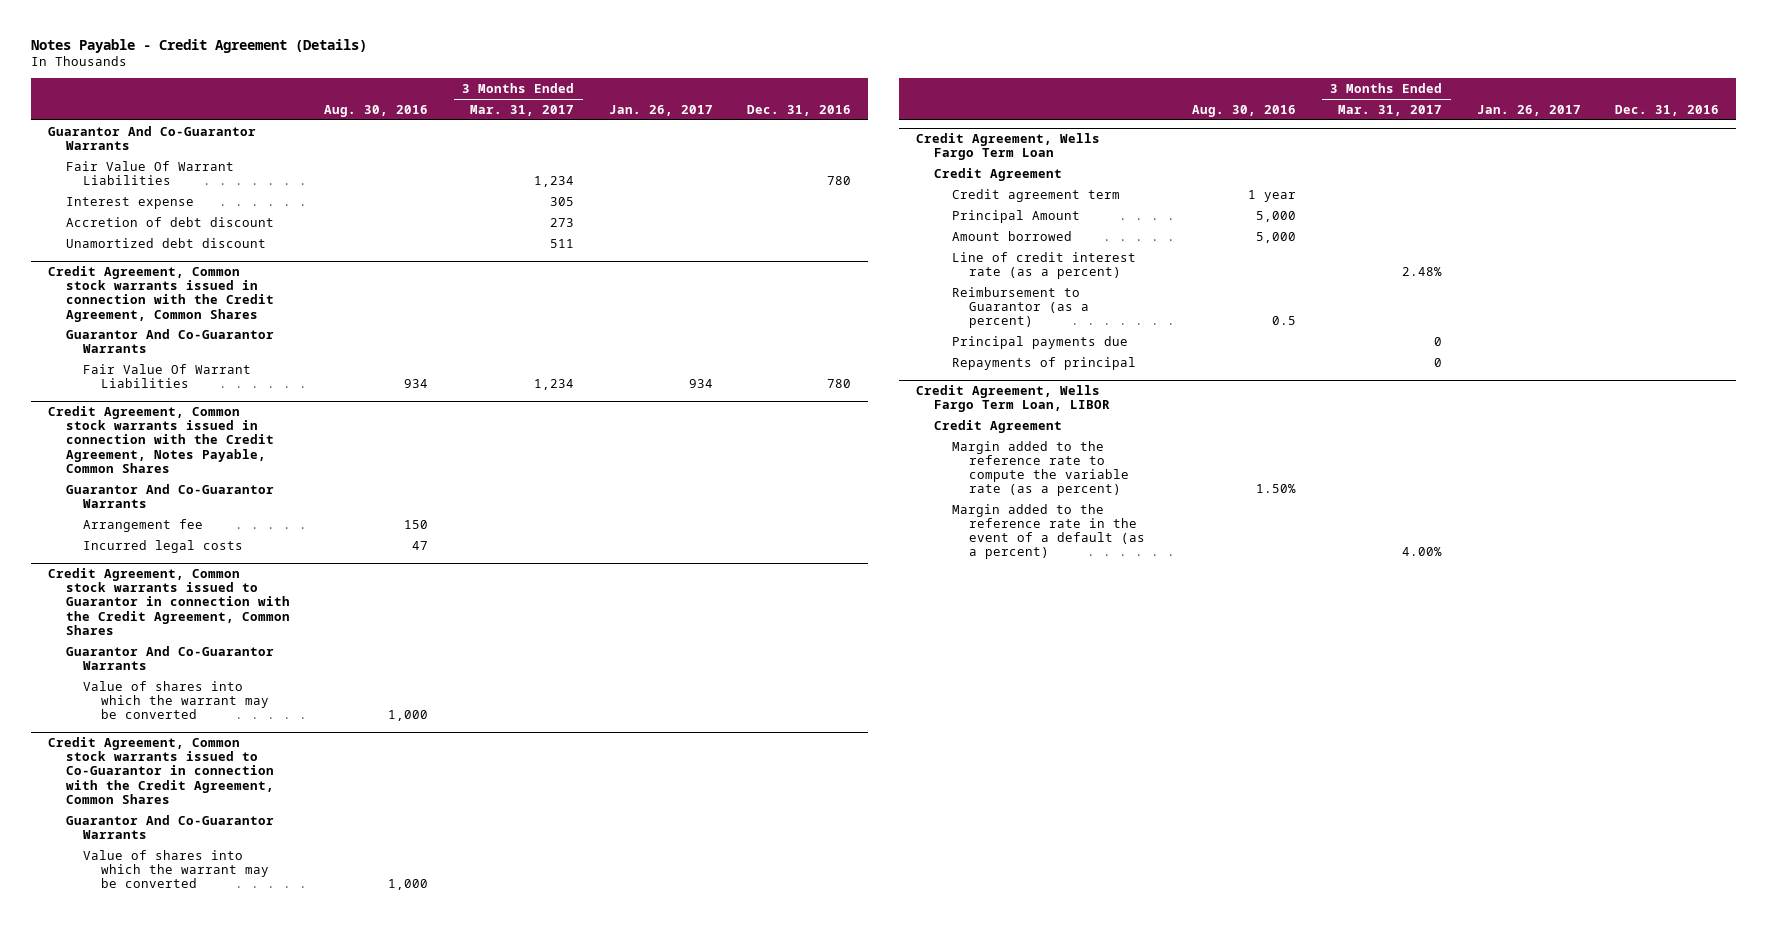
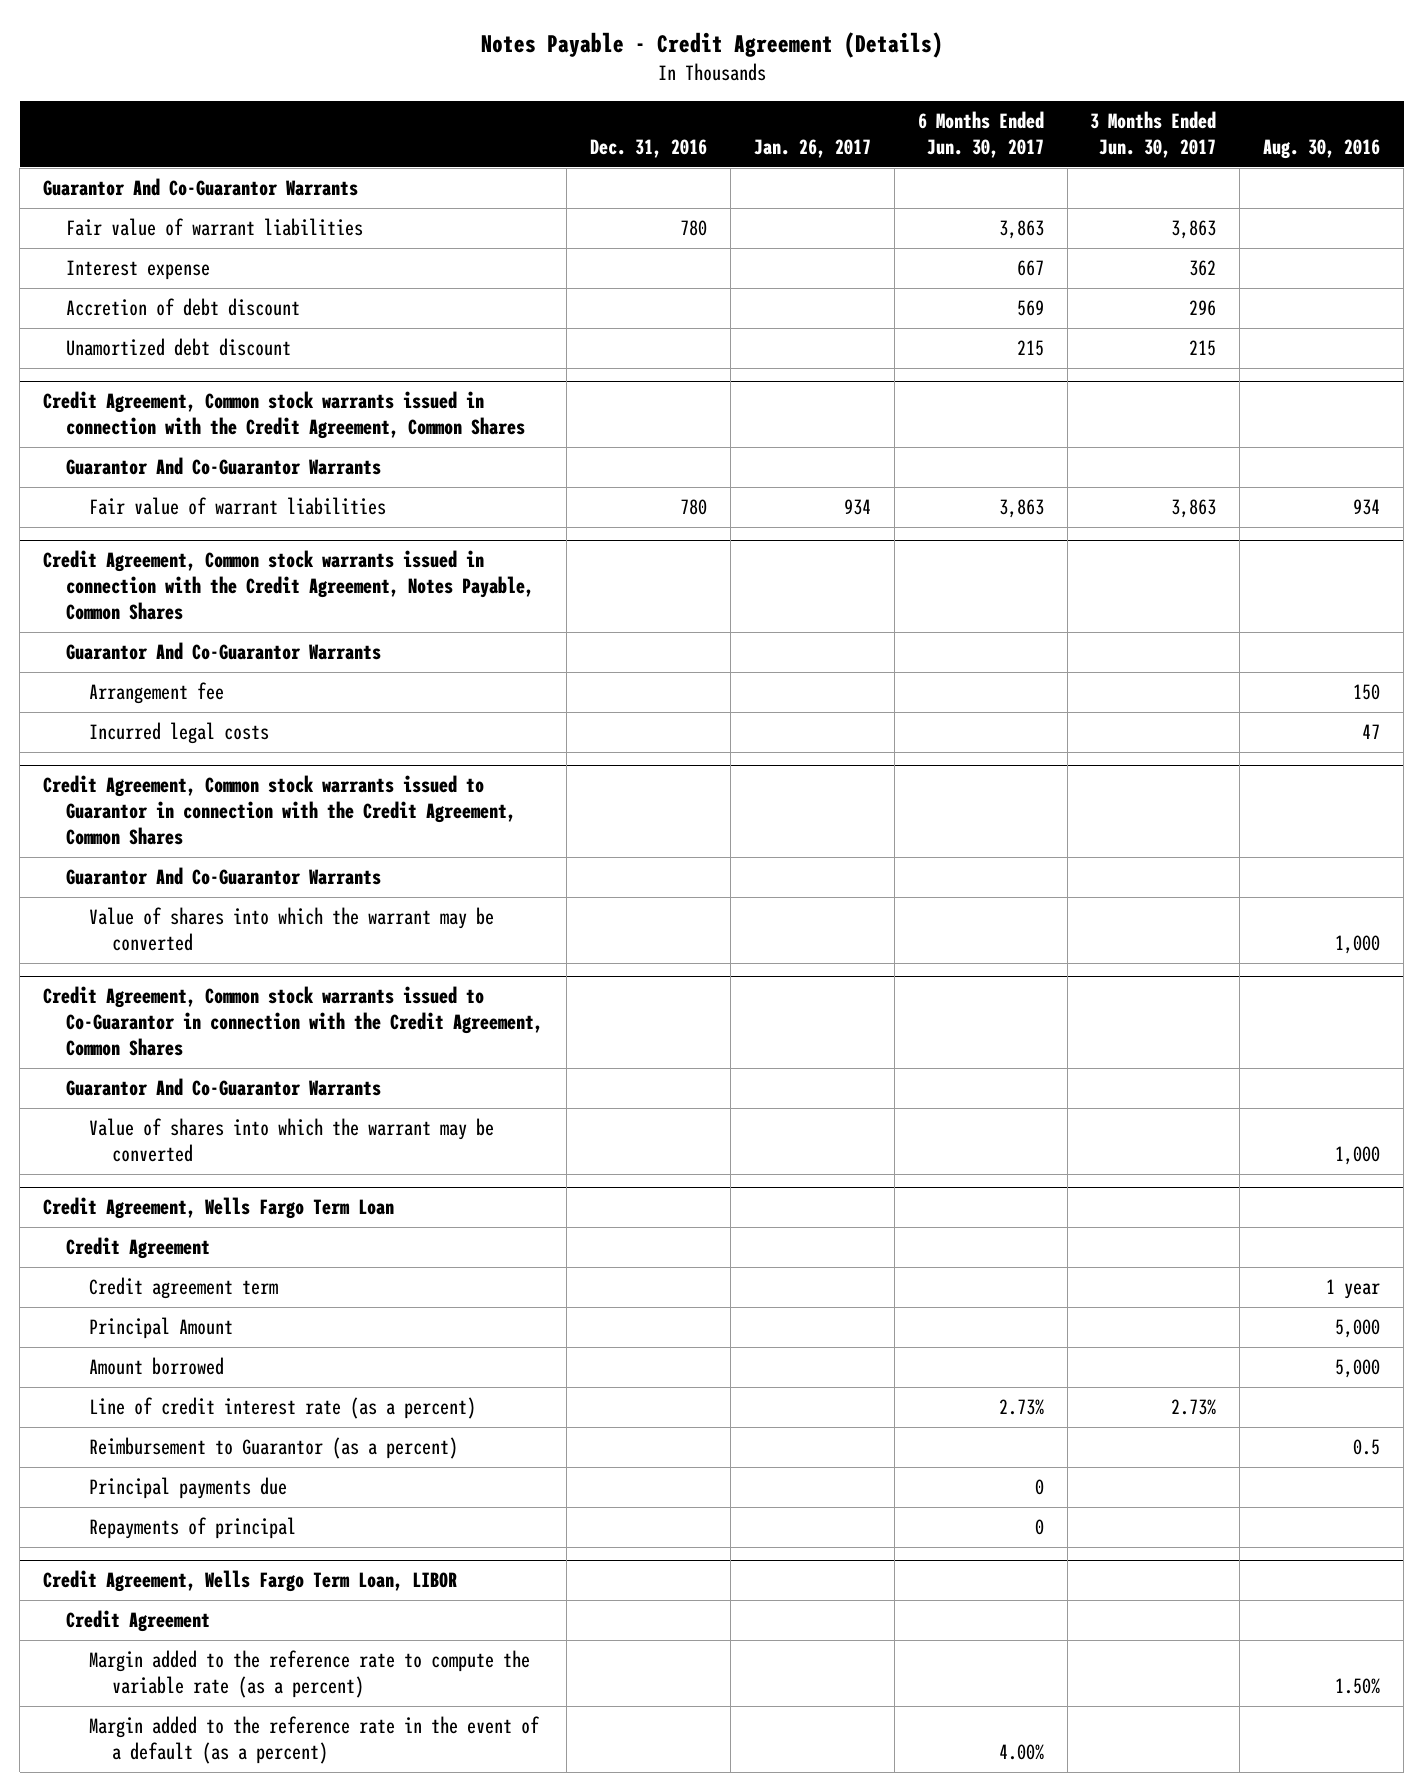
- | Aug. 30, 2016 | 3 Months Ended Mar. 31, 2017 | Jan. 26, 2017 | Dec. 31, 2016
+ | Dec. 31, 2016 | Jan. 26, 2017 | 6 Months Ended Jun. 30, 2017 | 3 Months Ended Jun. 30, 2017 | Aug. 30, 2016
- Fair Value Of Warrant Liabilities | | 1,234 | | 780
+ Fair value of warrant liabilities | 780 | | 3,863 | 3,863 |
@ Credit Agreement, Common stock warrants issued in connection with the Credit Agreement, Common Shares
- Fair Value Of Warrant Liabilities | 934 | 1,234 | 934 | 780
+ Fair value of warrant liabilities | 780 | 934 | 3,863 | 3,863 | 934

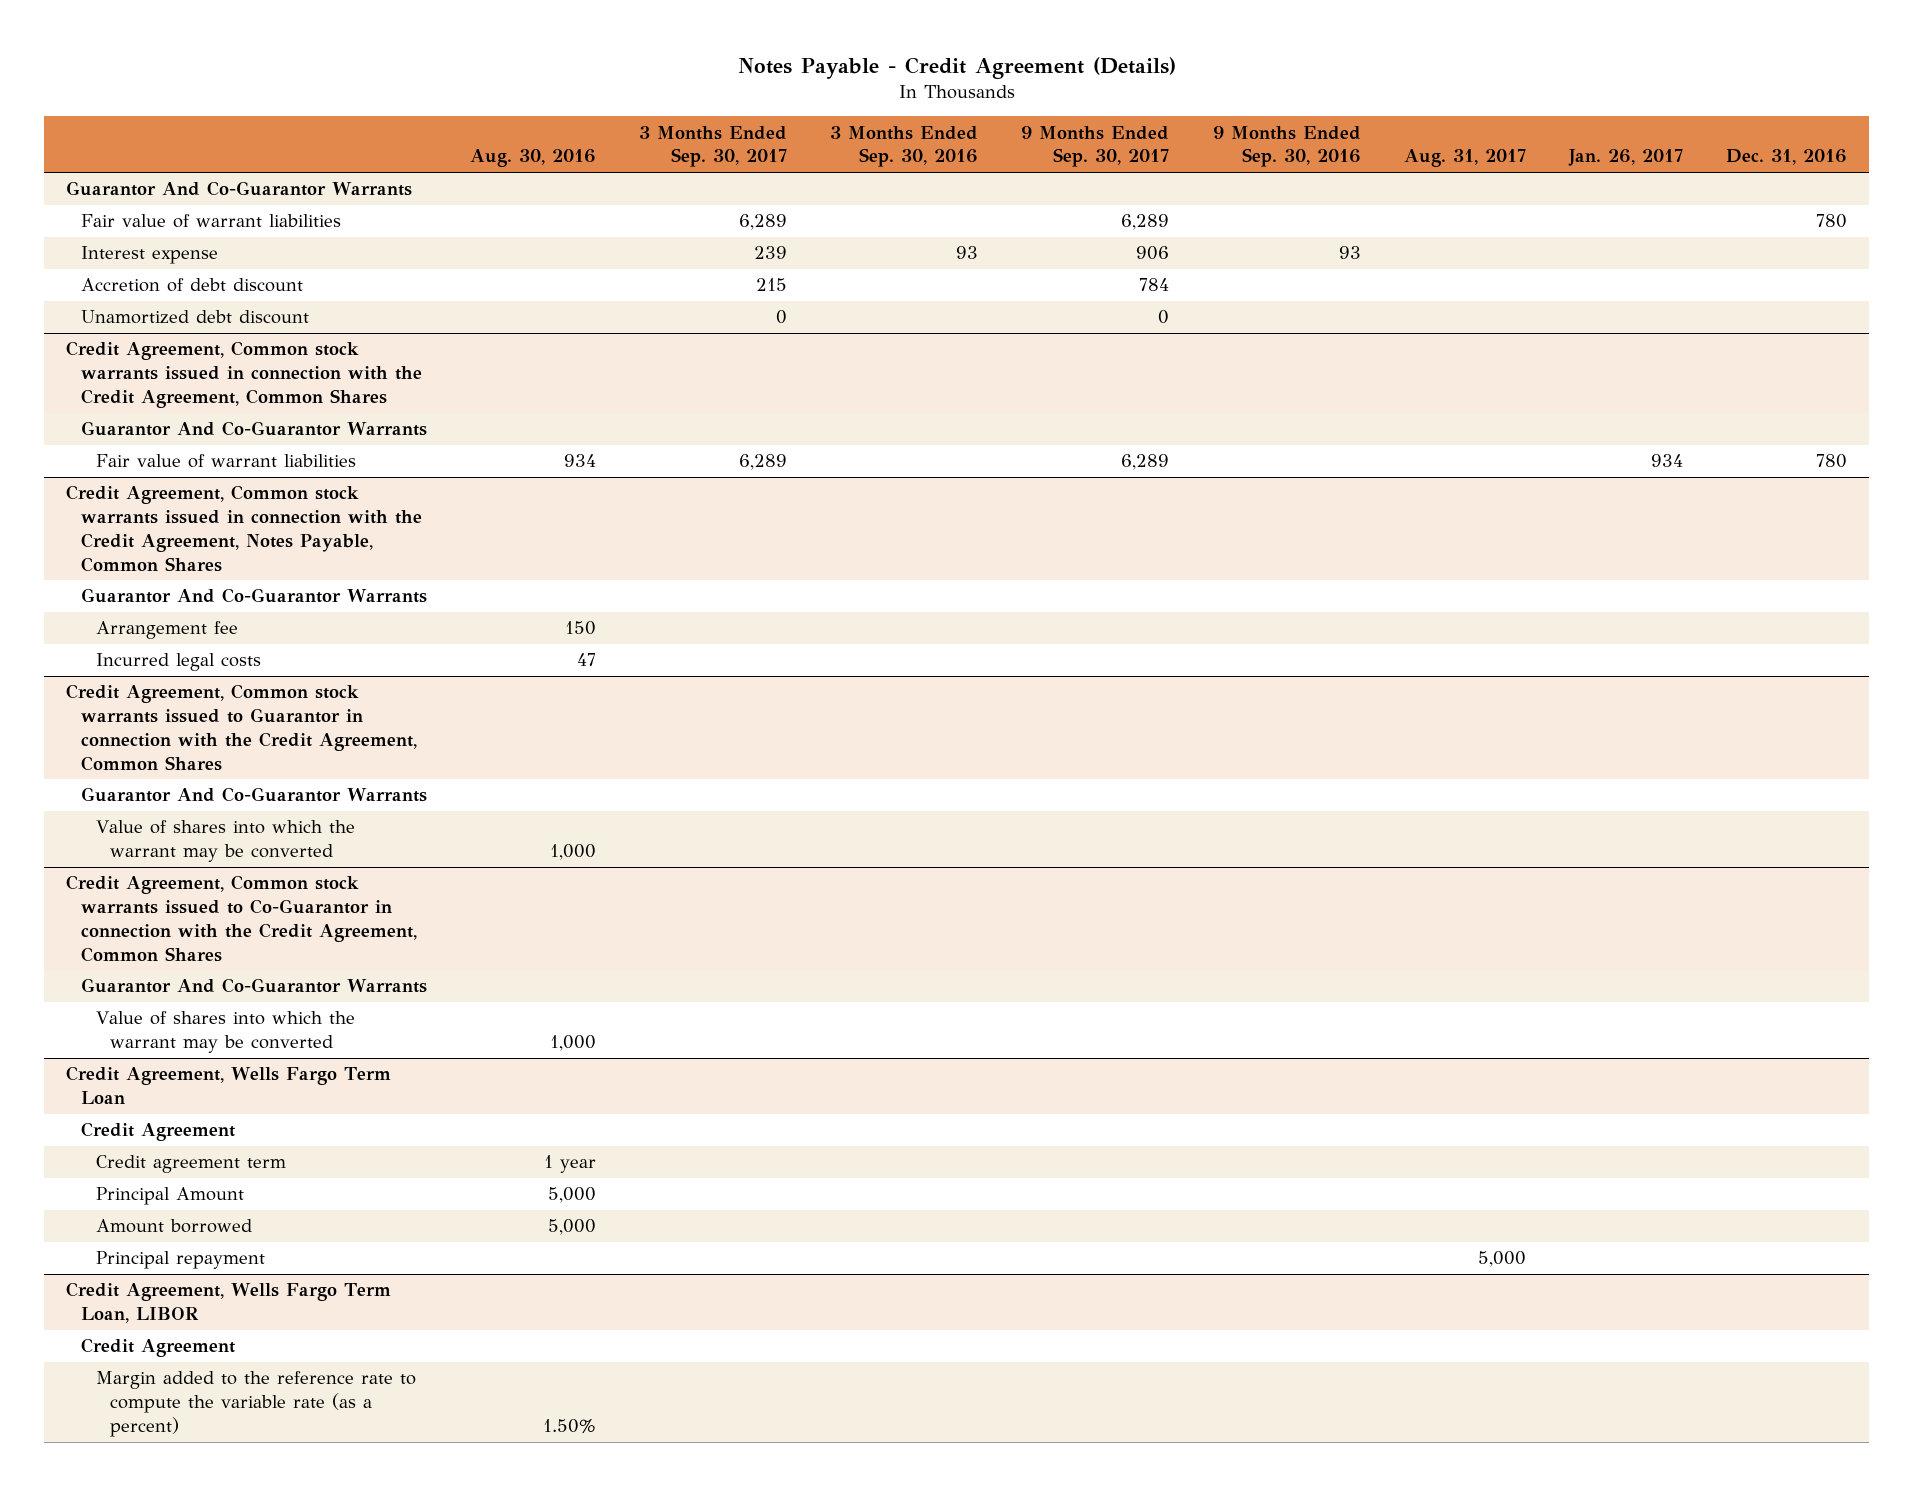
- | Dec. 31, 2016 | Jan. 26, 2017 | 6 Months Ended Jun. 30, 2017 | 3 Months Ended Jun. 30, 2017 | Aug. 30, 2016
+ | Aug. 30, 2016 | 3 Months Ended Sep. 30, 2017 | 3 Months Ended Sep. 30, 2016 | 9 Months Ended Sep. 30, 2017 | 9 Months Ended Sep. 30, 2016 | Aug. 31, 2017 | Jan. 26, 2017 | Dec. 31, 2016
@ Credit Agreement, Wells Fargo Term Loan
- Line of credit interest rate (as a percent) | | | 2.73% | 2.73% |
- Reimbursement to Guarantor (as a percent) | | | | | 0.5
- Principal payments due | | | 0 | |
- Repayments of principal | | | 0 | |
+ Principal repayment | | | | | | 5,000 | |
@ Credit Agreement, Wells Fargo Term Loan, LIBOR
- Margin added to the reference rate in the event of a default (as a percent) | | | 4.00% | |

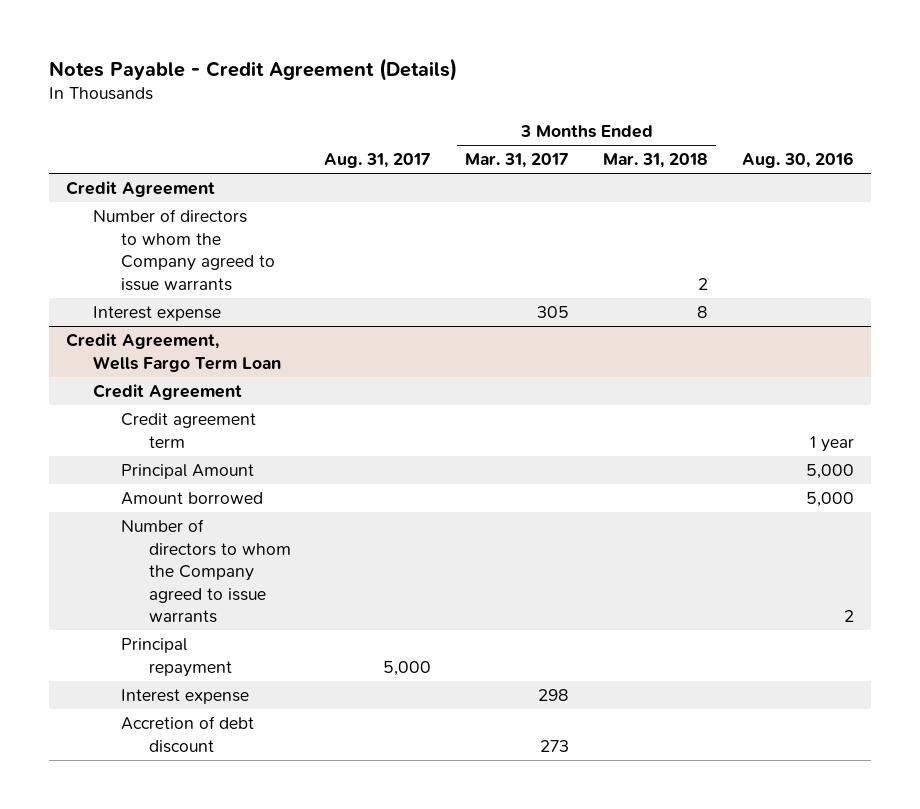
- | Aug. 30, 2016 | 3 Months Ended Sep. 30, 2017 | 3 Months Ended Sep. 30, 2016 | 9 Months Ended Sep. 30, 2017 | 9 Months Ended Sep. 30, 2016 | Aug. 31, 2017 | Jan. 26, 2017 | Dec. 31, 2016
+ | Aug. 31, 2017 | 3 Months Ended Mar. 31, 2017 | 3 Months Ended Mar. 31, 2018 | Aug. 30, 2016
- Guarantor And Co-Guarantor Warrants
- Fair value of warrant liabilities | | 6,289 | | 6,289 | | | | 780
+ Credit Agreement
+ Number of directors to whom the Company agreed to issue warrants | | | 2 |
- Accretion of debt discount | | 215 | | 784 | | | |
- Unamortized debt discount | | 0 | | 0 | | | |
- Credit Agreement, Common stock warrants issued in connection with the Credit Agreement, Common Shares
- Guarantor And Co-Guarantor Warrants
- Fair value of warrant liabilities | 934 | 6,289 | | 6,289 | | | 934 | 780
- Credit Agreement, Common stock warrants issued in connection with the Credit Agreement, Notes Payable, Common Shares
- Guarantor And Co-Guarantor Warrants
- Arrangement fee | 150 | | | | | | |
- Incurred legal costs | 47 | | | | | | |
- Credit Agreement, Common stock warrants issued to Guarantor in connection with the Credit Agreement, Common Shares
- Guarantor And Co-Guarantor Warrants
- Value of shares into which the warrant may be converted | 1,000 | | | | | | |
- Credit Agreement, Common stock warrants issued to Co-Guarantor in connection with the Credit Agreement, Common Shares
- Guarantor And Co-Guarantor Warrants
- Value of shares into which the warrant may be converted | 1,000 | | | | | | |
@ Credit Agreement, Wells Fargo Term Loan
+ Number of directors to whom the Company agreed to issue warrants | | | | 2
- Credit Agreement, Wells Fargo Term Loan, LIBOR
- Credit Agreement
- Margin added to the reference rate to compute the variable rate (as a percent) | 1.50% | | | | | | |
@ Credit Agreement, Wells Fargo Term Loan
+ Interest expense | | 298 | |
+ Accretion of debt discount | | 273 | |

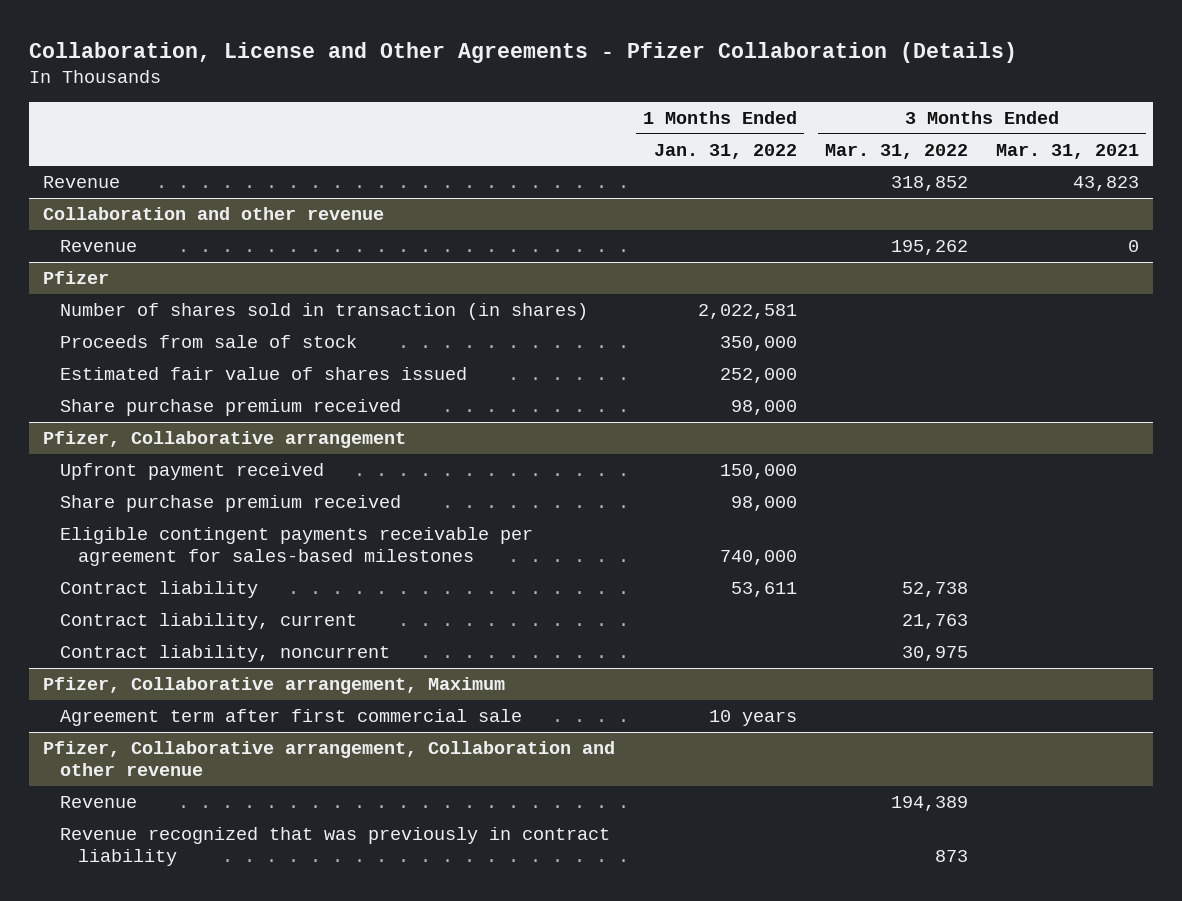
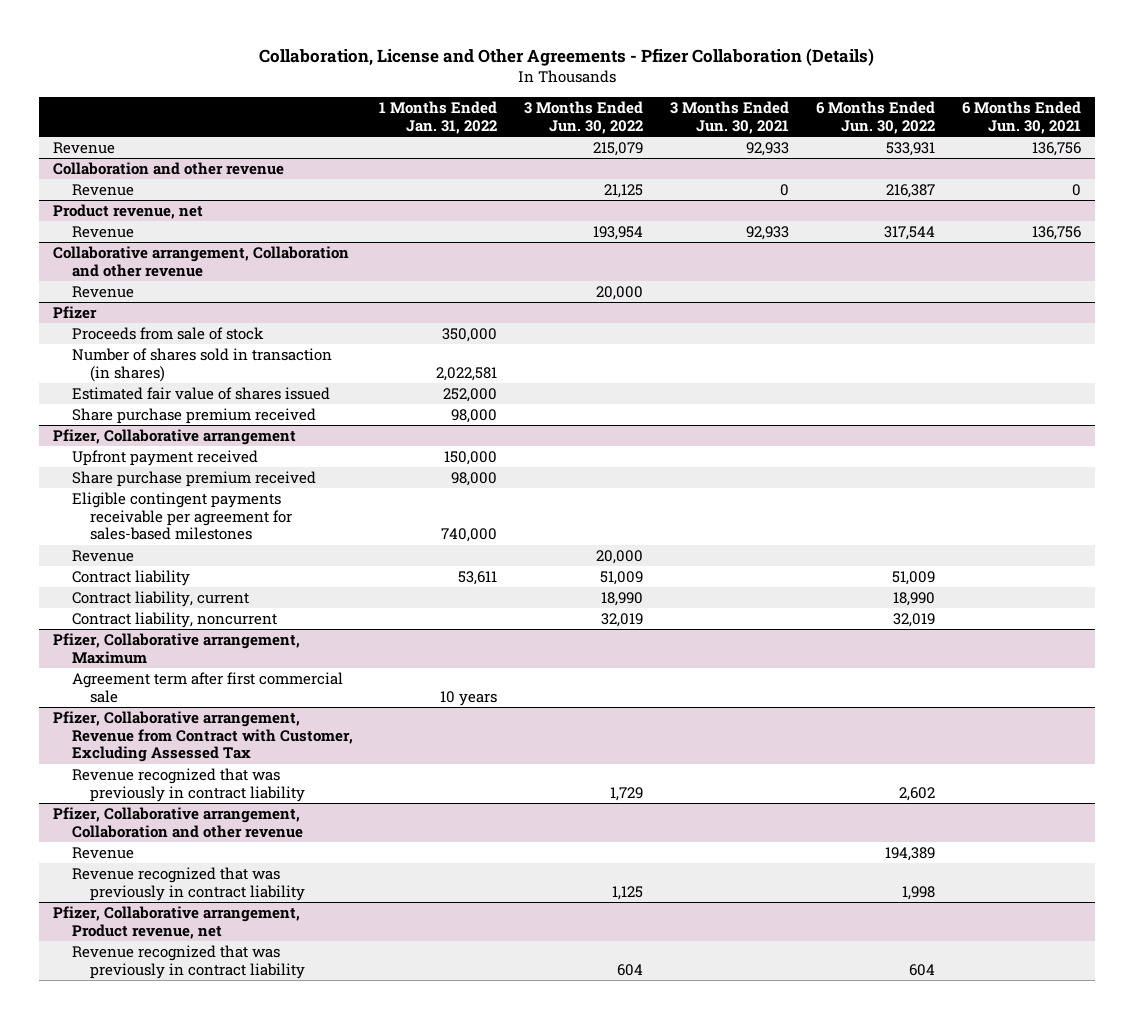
- | 1 Months Ended Jan. 31, 2022 | 3 Months Ended Mar. 31, 2022 | 3 Months Ended Mar. 31, 2021
+ | 1 Months Ended Jan. 31, 2022 | 3 Months Ended Jun. 30, 2022 | 3 Months Ended Jun. 30, 2021 | 6 Months Ended Jun. 30, 2022 | 6 Months Ended Jun. 30, 2021
+ Product revenue, net
+ Revenue | | 193,954 | 92,933 | 317,544 | 136,756
+ Collaborative arrangement, Collaboration and other revenue
+ Revenue | | 20,000 | | |
@ Pfizer
moved down: Number of shares sold in transaction (in shares) | 2,022,581 | | | |
@ Pfizer, Collaborative arrangement
+ Revenue | | 20,000 | | |
+ Pfizer, Collaborative arrangement, Revenue from Contract with Customer, Excluding Assessed Tax
+ Revenue recognized that was previously in contract liability | | 1,729 | | 2,602 |
+ Pfizer, Collaborative arrangement, Product revenue, net
+ Revenue recognized that was previously in contract liability | | 604 | | 604 |

